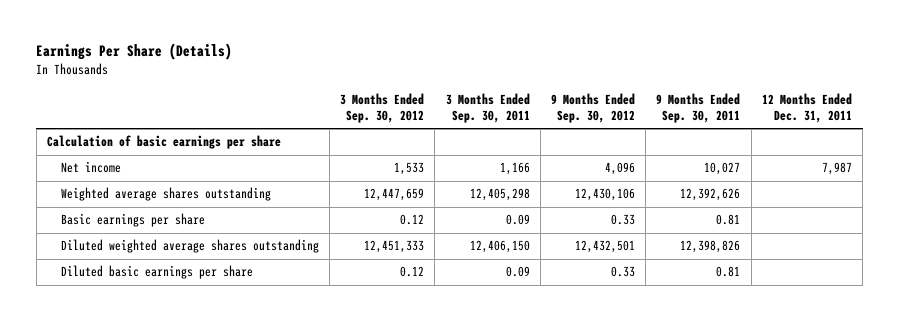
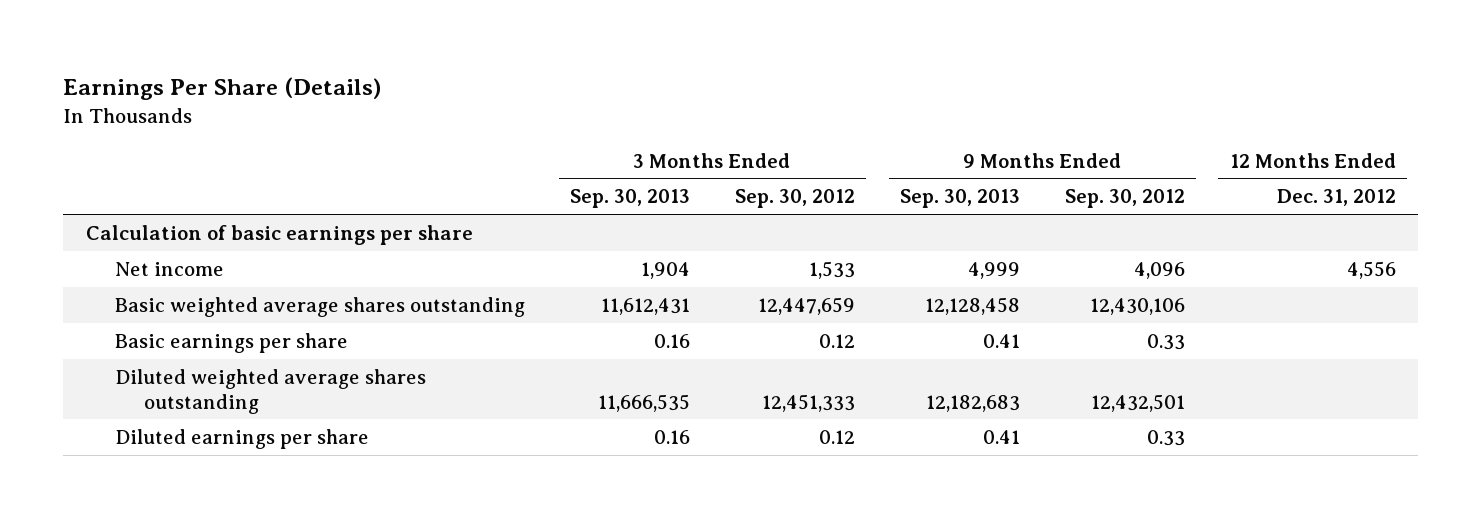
- | 3 Months Ended Sep. 30, 2012 | 3 Months Ended Sep. 30, 2011 | 9 Months Ended Sep. 30, 2012 | 9 Months Ended Sep. 30, 2011 | 12 Months Ended Dec. 31, 2011
+ | 3 Months Ended Sep. 30, 2013 | 3 Months Ended Sep. 30, 2012 | 9 Months Ended Sep. 30, 2013 | 9 Months Ended Sep. 30, 2012 | 12 Months Ended Dec. 31, 2012
- Weighted average shares outstanding | 12,447,659 | 12,405,298 | 12,430,106 | 12,392,626 |
+ Basic weighted average shares outstanding | 11,612,431 | 12,447,659 | 12,128,458 | 12,430,106 |
- Diluted basic earnings per share | 0.12 | 0.09 | 0.33 | 0.81 |
+ Diluted earnings per share | 0.16 | 0.12 | 0.41 | 0.33 |

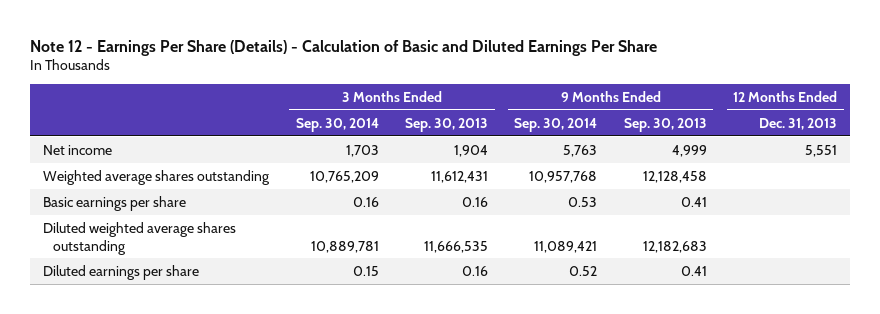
- Earnings Per Share (Details)
+ Note 12 - Earnings Per Share (Details) - Calculation of Basic and Diluted Earnings Per Share
- | 3 Months Ended Sep. 30, 2013 | 3 Months Ended Sep. 30, 2012 | 9 Months Ended Sep. 30, 2013 | 9 Months Ended Sep. 30, 2012 | 12 Months Ended Dec. 31, 2012
+ | 3 Months Ended Sep. 30, 2014 | 3 Months Ended Sep. 30, 2013 | 9 Months Ended Sep. 30, 2014 | 9 Months Ended Sep. 30, 2013 | 12 Months Ended Dec. 31, 2013
- Calculation of basic earnings per share
- Basic weighted average shares outstanding | 11,612,431 | 12,447,659 | 12,128,458 | 12,430,106 |
+ Weighted average shares outstanding | 10,765,209 | 11,612,431 | 10,957,768 | 12,128,458 |

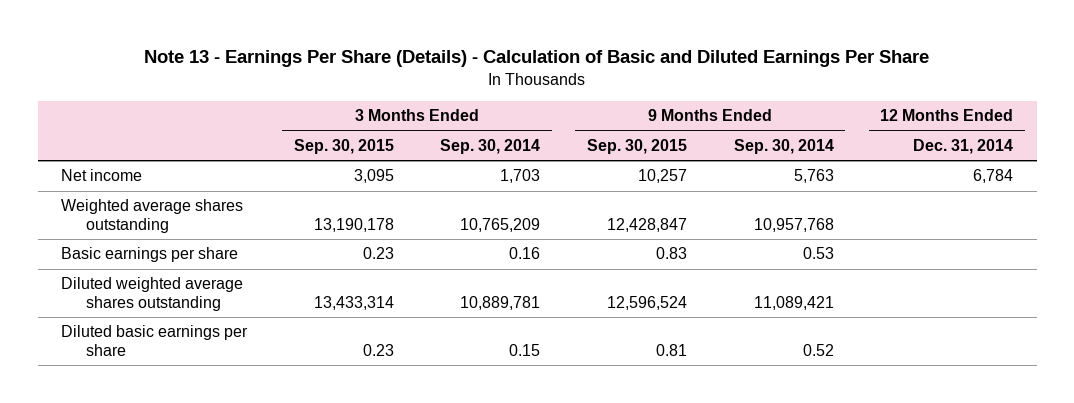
- Note 12 - Earnings Per Share (Details) - Calculation of Basic and Diluted Earnings Per Share
+ Note 13 - Earnings Per Share (Details) - Calculation of Basic and Diluted Earnings Per Share
- | 3 Months Ended Sep. 30, 2014 | 3 Months Ended Sep. 30, 2013 | 9 Months Ended Sep. 30, 2014 | 9 Months Ended Sep. 30, 2013 | 12 Months Ended Dec. 31, 2013
+ | 3 Months Ended Sep. 30, 2015 | 3 Months Ended Sep. 30, 2014 | 9 Months Ended Sep. 30, 2015 | 9 Months Ended Sep. 30, 2014 | 12 Months Ended Dec. 31, 2014
- Diluted earnings per share | 0.15 | 0.16 | 0.52 | 0.41 |
+ Diluted basic earnings per share | 0.23 | 0.15 | 0.81 | 0.52 |

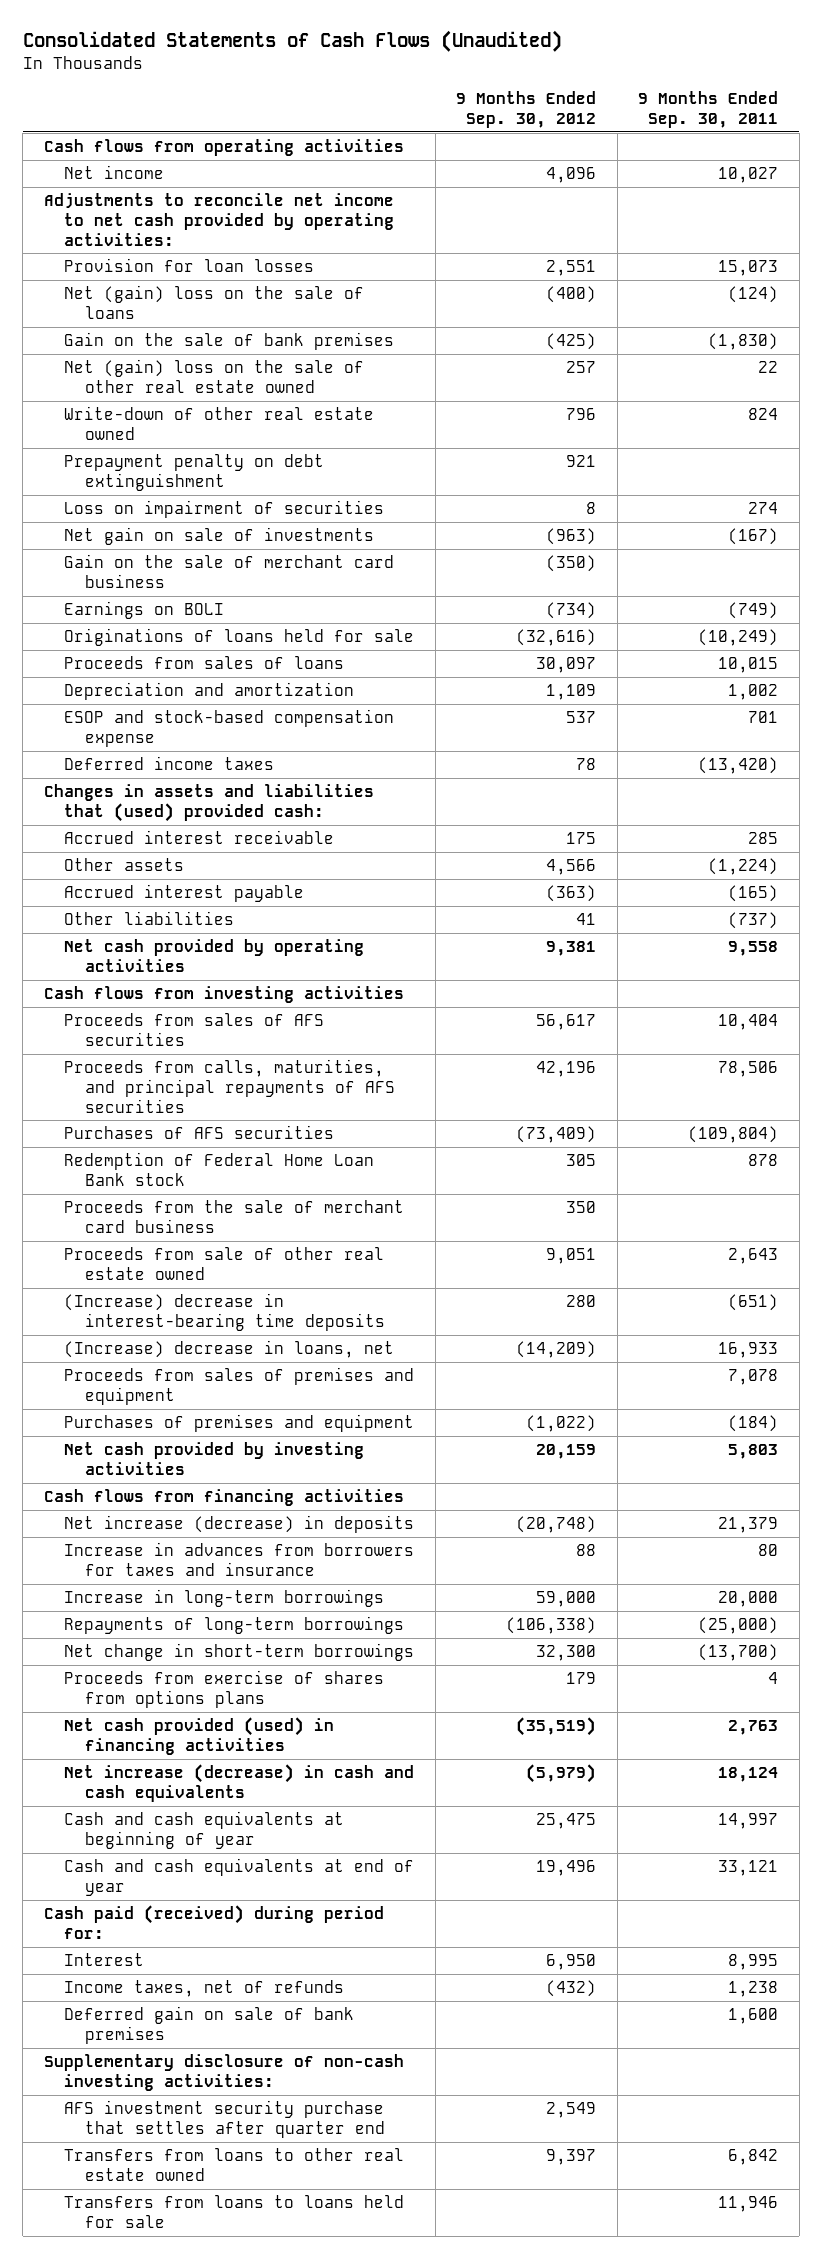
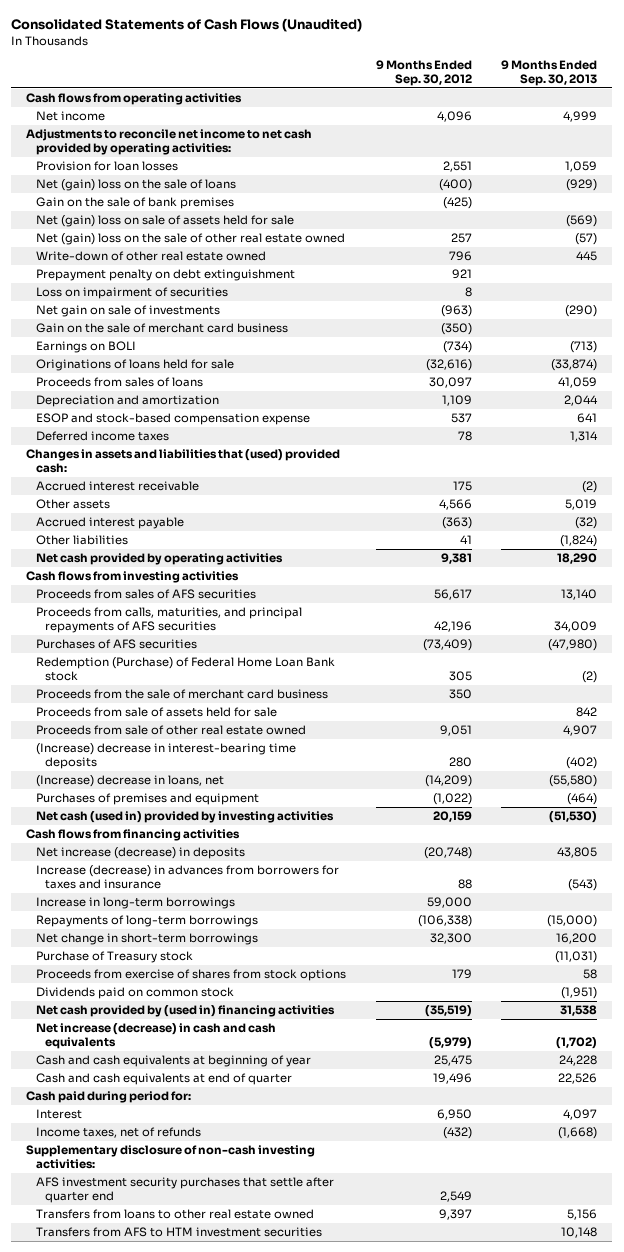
- | 9 Months Ended Sep. 30, 2012 | 9 Months Ended Sep. 30, 2011
+ | 9 Months Ended Sep. 30, 2012 | 9 Months Ended Sep. 30, 2013
+ Net (gain) loss on sale of assets held for sale | | (569)
- Redemption of Federal Home Loan Bank stock | 305 | 878
+ Redemption (Purchase) of Federal Home Loan Bank stock | 305 | (2)
+ Proceeds from sale of assets held for sale | | 842
- Proceeds from sales of premises and equipment | | 7,078
- Net cash provided by investing activities | 20,159 | 5,803
+ Net cash (used in) provided by investing activities | 20,159 | (51,530)
- Increase in advances from borrowers for taxes and insurance | 88 | 80
+ Increase (decrease) in advances from borrowers for taxes and insurance | 88 | (543)
- Proceeds from exercise of shares from options plans | 179 | 4
- Net cash provided (used) in financing activities | (35,519) | 2,763
+ Purchase of Treasury stock | | (11,031)
+ Proceeds from exercise of shares from stock options | 179 | 58
+ Dividends paid on common stock | | (1,951)
+ Net cash provided by (used in) financing activities | (35,519) | 31,538
- Cash and cash equivalents at end of year | 19,496 | 33,121
- Cash paid (received) during period for:
+ Cash and cash equivalents at end of quarter | 19,496 | 22,526
+ Cash paid during period for:
- Deferred gain on sale of bank premises | | 1,600
- AFS investment security purchase that settles after quarter end | 2,549 |
+ AFS investment security purchases that settle after quarter end | 2,549 |
- Transfers from loans to loans held for sale | | 11,946
+ Transfers from AFS to HTM investment securities | | 10,148

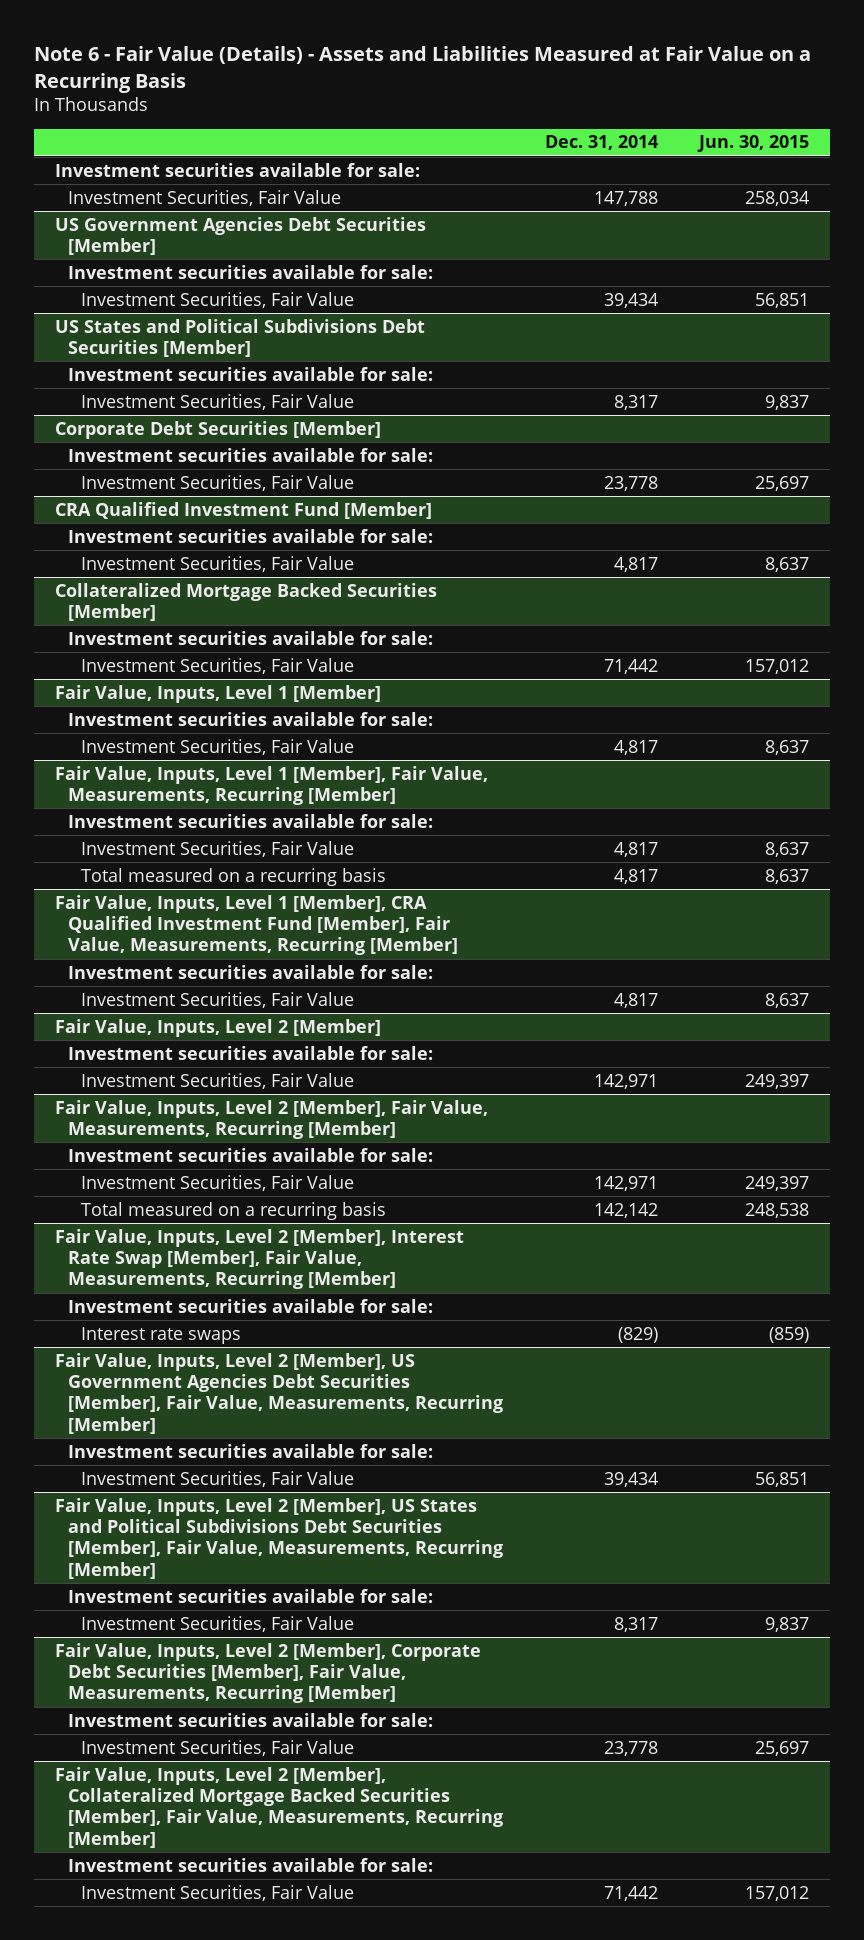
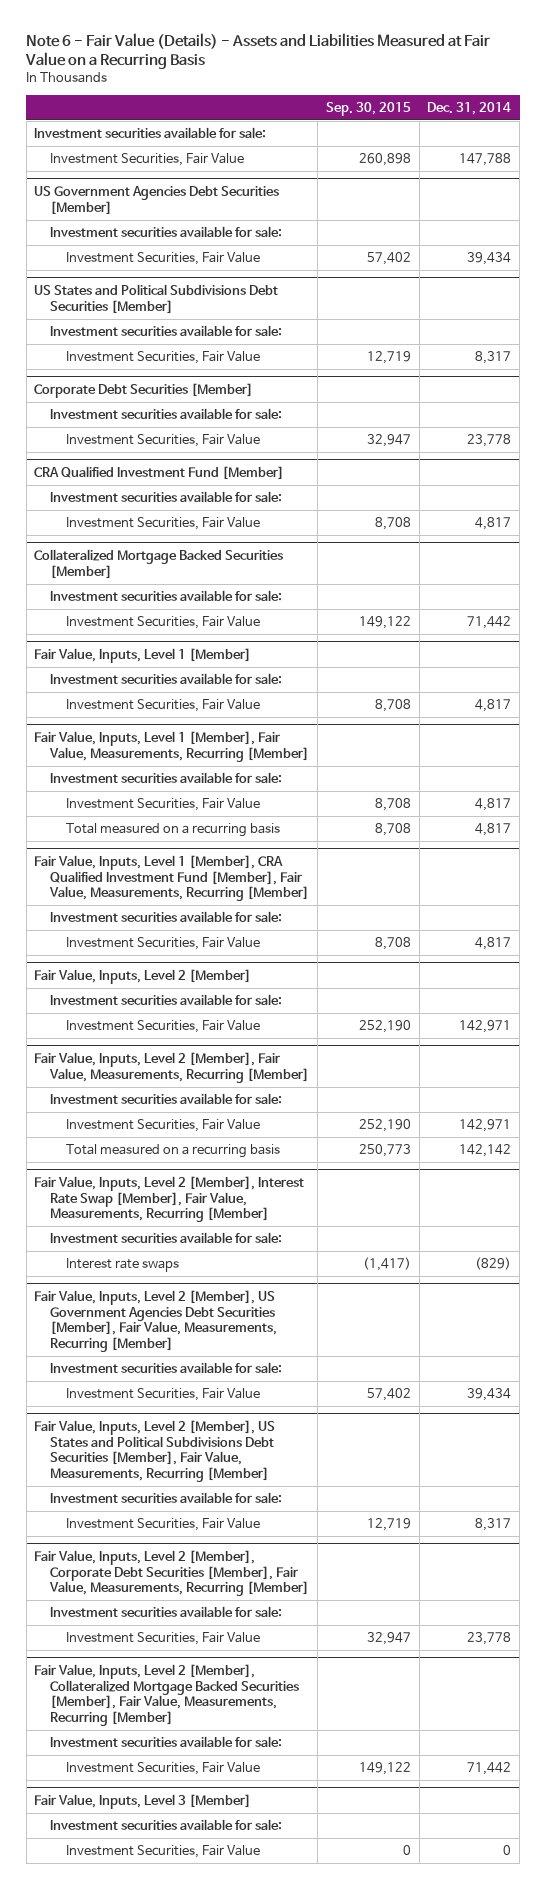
- | Dec. 31, 2014 | Jun. 30, 2015
+ | Sep. 30, 2015 | Dec. 31, 2014
+ Fair Value, Inputs, Level 3 [Member]
+ Investment securities available for sale:
+ Investment Securities, Fair Value | 0 | 0

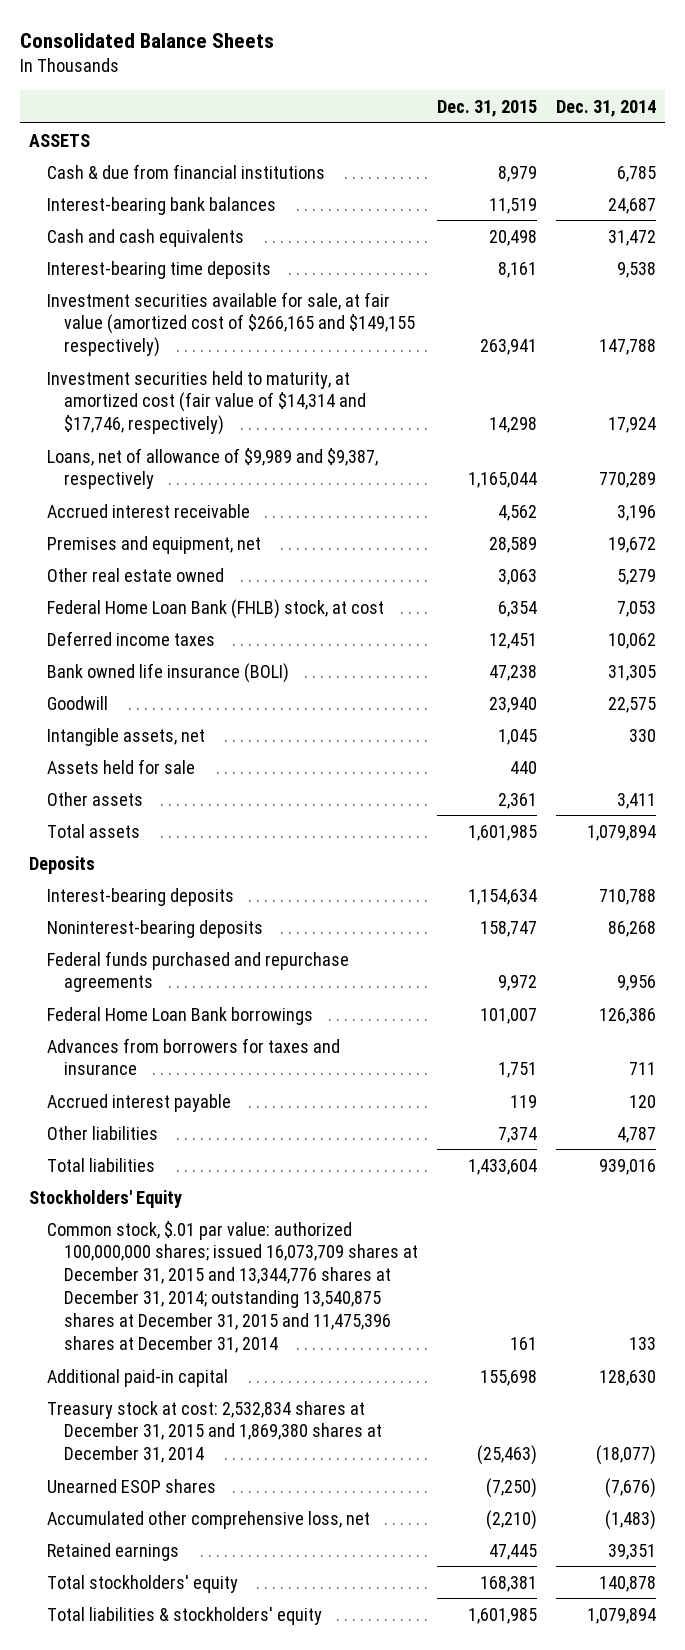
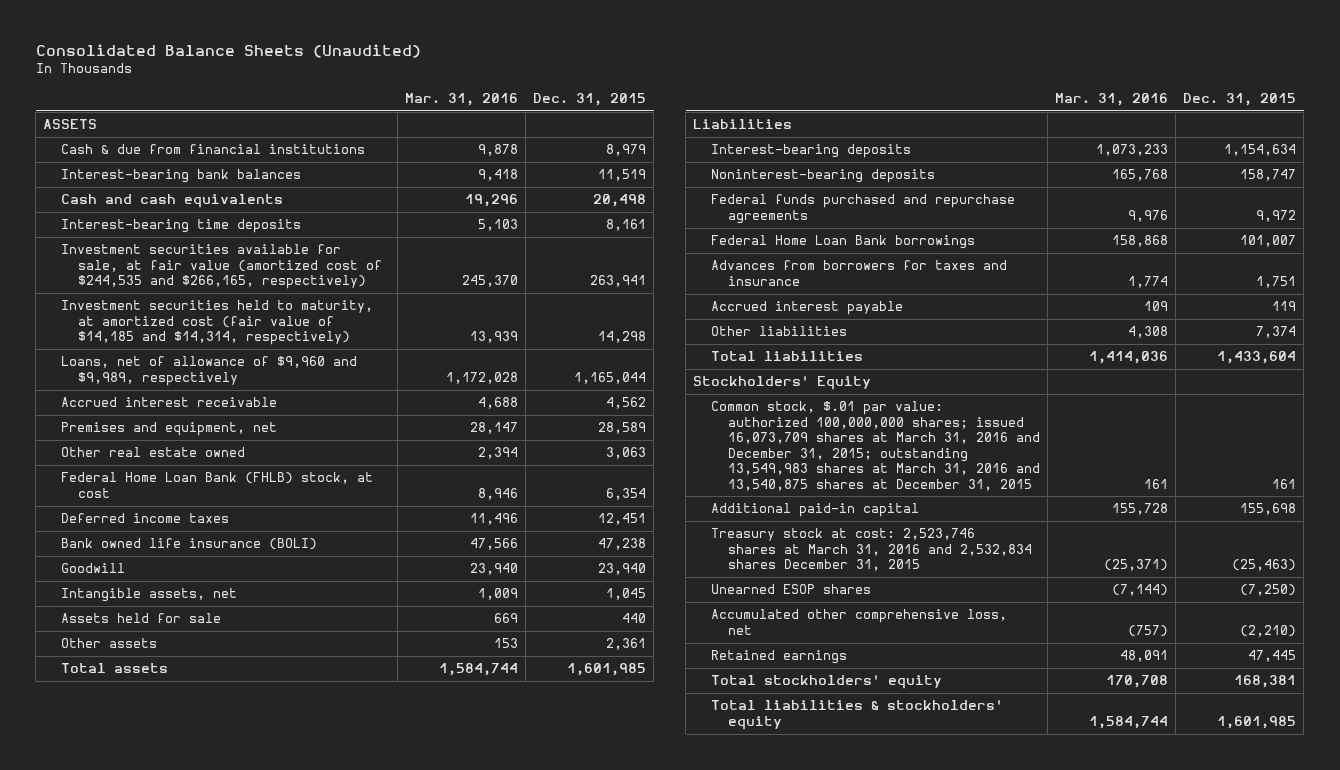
- Consolidated Balance Sheets
+ Consolidated Balance Sheets (Unaudited)
- | Dec. 31, 2015 | Dec. 31, 2014
+ | Mar. 31, 2016 | Dec. 31, 2015
- Investment securities available for sale, at fair value (amortized cost of $266,165 and $149,155 respectively) | 263,941 | 147,788
- Investment securities held to maturity, at amortized cost (fair value of $14,314 and $17,746, respectively) | 14,298 | 17,924
- Loans, net of allowance of $9,989 and $9,387, respectively | 1,165,044 | 770,289
+ Investment securities available for sale, at fair value (amortized cost of $244,535 and $266,165, respectively) | 245,370 | 263,941
+ Investment securities held to maturity, at amortized cost (fair value of $14,185 and $14,314, respectively) | 13,939 | 14,298
+ Loans, net of allowance of $9,960 and $9,989, respectively | 1,172,028 | 1,165,044
- Deposits
+ Liabilities
- Common stock, $.01 par value: authorized 100,000,000 shares; issued 16,073,709 shares at December 31, 2015 and 13,344,776 shares at December 31, 2014; outstanding 13,540,875 shares at December 31, 2015 and 11,475,396 shares at December 31, 2014 | 161 | 133
+ Common stock, $.01 par value: authorized 100,000,000 shares; issued 16,073,709 shares at March 31, 2016 and December 31, 2015; outstanding 13,549,983 shares at March 31, 2016 and 13,540,875 shares at December 31, 2015 | 161 | 161
- Treasury stock at cost: 2,532,834 shares at December 31, 2015 and 1,869,380 shares at December 31, 2014 | (25,463) | (18,077)
+ Treasury stock at cost: 2,523,746 shares at March 31, 2016 and 2,532,834 shares December 31, 2015 | (25,371) | (25,463)

